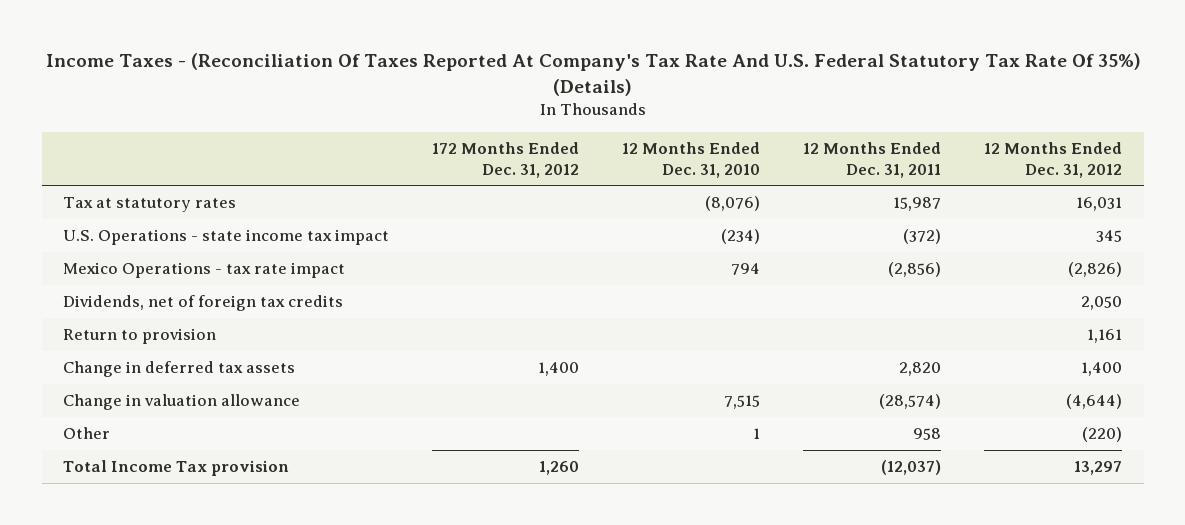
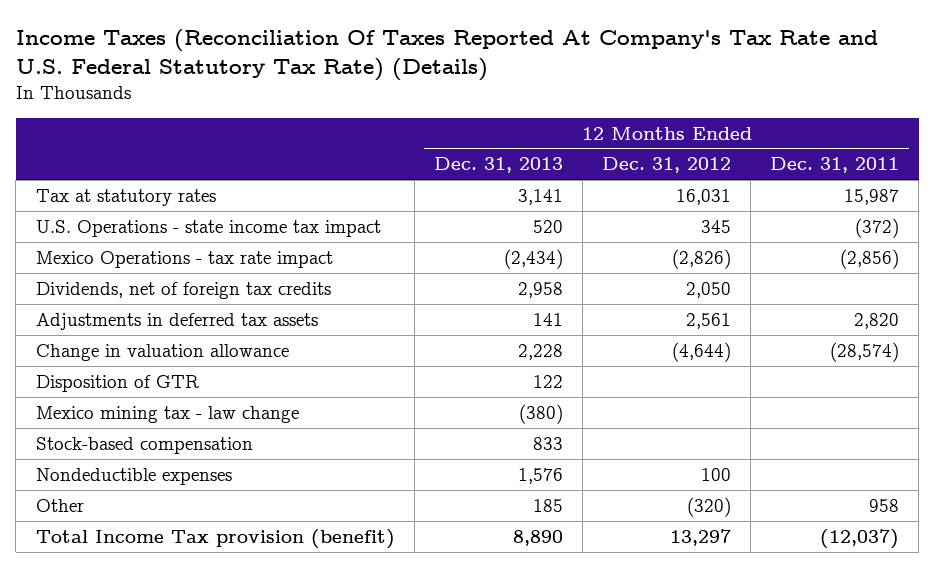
- Income Taxes - (Reconciliation Of Taxes Reported At Company's Tax Rate And U.S. Federal Statutory Tax Rate Of 35%) (Details)
+ Income Taxes (Reconciliation Of Taxes Reported At Company's Tax Rate and U.S. Federal Statutory Tax Rate) (Details)
- | 172 Months Ended Dec. 31, 2012 | 12 Months Ended Dec. 31, 2010 | 12 Months Ended Dec. 31, 2011 | 12 Months Ended Dec. 31, 2012
+ | 12 Months Ended Dec. 31, 2013 | 12 Months Ended Dec. 31, 2012 | 12 Months Ended Dec. 31, 2011
- Return to provision | | | | 1,161
- Change in deferred tax assets | 1,400 | | 2,820 | 1,400
+ Adjustments in deferred tax assets | 141 | 2,561 | 2,820
- Other | | 1 | 958 | (220)
- Total Income Tax provision | 1,260 | | (12,037) | 13,297
+ Disposition of GTR | 122 | |
+ Mexico mining tax - law change | (380) | |
+ Stock-based compensation | 833 | |
+ Nondeductible expenses | 1,576 | 100 |
+ Other | 185 | (320) | 958
+ Total Income Tax provision (benefit) | 8,890 | 13,297 | (12,037)

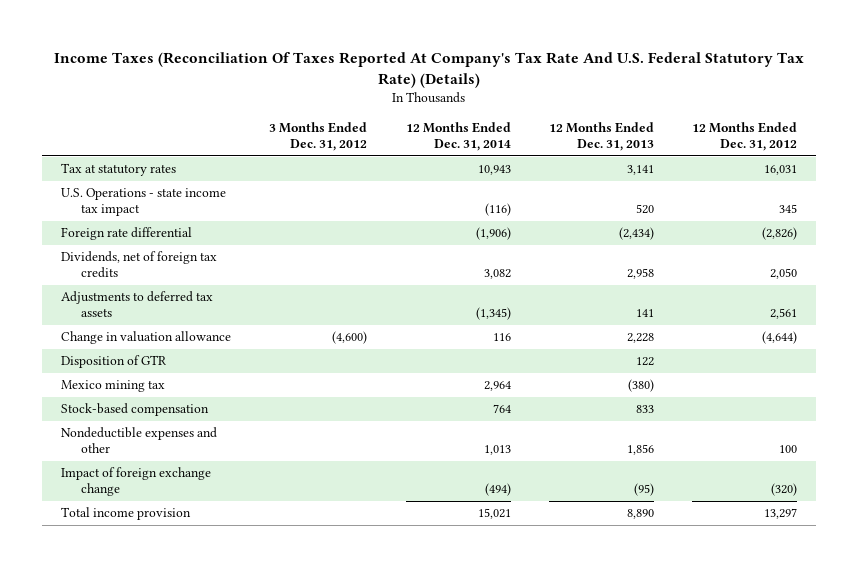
- Income Taxes (Reconciliation Of Taxes Reported At Company's Tax Rate and U.S. Federal Statutory Tax Rate) (Details)
+ Income Taxes (Reconciliation Of Taxes Reported At Company's Tax Rate And U.S. Federal Statutory Tax Rate) (Details)
- | 12 Months Ended Dec. 31, 2013 | 12 Months Ended Dec. 31, 2012 | 12 Months Ended Dec. 31, 2011
+ | 3 Months Ended Dec. 31, 2012 | 12 Months Ended Dec. 31, 2014 | 12 Months Ended Dec. 31, 2013 | 12 Months Ended Dec. 31, 2012
- Mexico Operations - tax rate impact | (2,434) | (2,826) | (2,856)
+ Foreign rate differential | | (1,906) | (2,434) | (2,826)
- Adjustments in deferred tax assets | 141 | 2,561 | 2,820
+ Adjustments to deferred tax assets | | (1,345) | 141 | 2,561
- Mexico mining tax - law change | (380) | |
+ Mexico mining tax | | 2,964 | (380) |
- Nondeductible expenses | 1,576 | 100 |
- Other | 185 | (320) | 958
- Total Income Tax provision (benefit) | 8,890 | 13,297 | (12,037)
+ Nondeductible expenses and other | | 1,013 | 1,856 | 100
+ Impact of foreign exchange change | | (494) | (95) | (320)
+ Total income provision | | 15,021 | 8,890 | 13,297

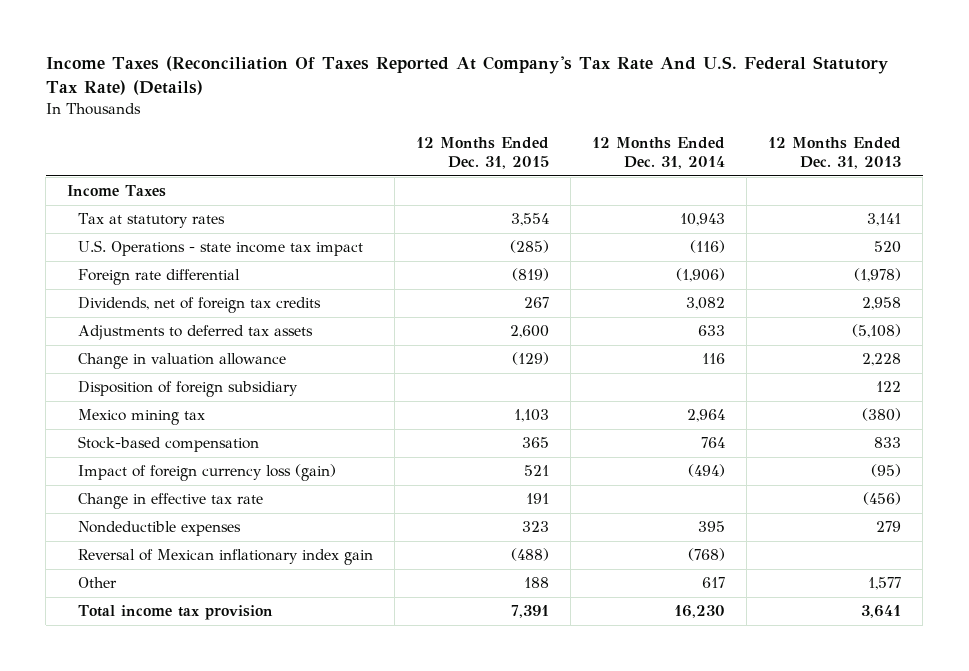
- | 3 Months Ended Dec. 31, 2012 | 12 Months Ended Dec. 31, 2014 | 12 Months Ended Dec. 31, 2013 | 12 Months Ended Dec. 31, 2012
+ | 12 Months Ended Dec. 31, 2015 | 12 Months Ended Dec. 31, 2014 | 12 Months Ended Dec. 31, 2013
+ Income Taxes
- Foreign rate differential | | (1,906) | (2,434) | (2,826)
+ Foreign rate differential | (819) | (1,906) | (1,978)
- Adjustments to deferred tax assets | | (1,345) | 141 | 2,561
+ Adjustments to deferred tax assets | 2,600 | 633 | (5,108)
- Disposition of GTR | | | 122 |
+ Disposition of foreign subsidiary | | | 122
- Nondeductible expenses and other | | 1,013 | 1,856 | 100
- Impact of foreign exchange change | | (494) | (95) | (320)
- Total income provision | | 15,021 | 8,890 | 13,297
+ Impact of foreign currency loss (gain) | 521 | (494) | (95)
+ Change in effective tax rate | 191 | | (456)
+ Nondeductible expenses | 323 | 395 | 279
+ Reversal of Mexican inflationary index gain | (488) | (768) |
+ Other | 188 | 617 | 1,577
+ Total income tax provision | 7,391 | 16,230 | 3,641

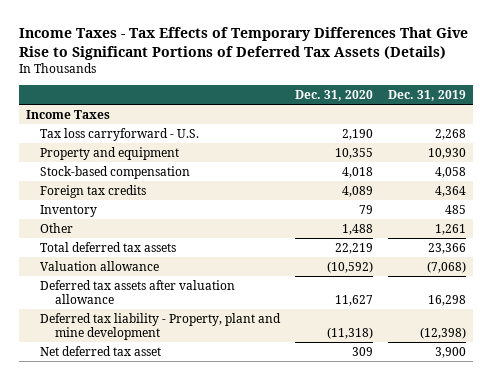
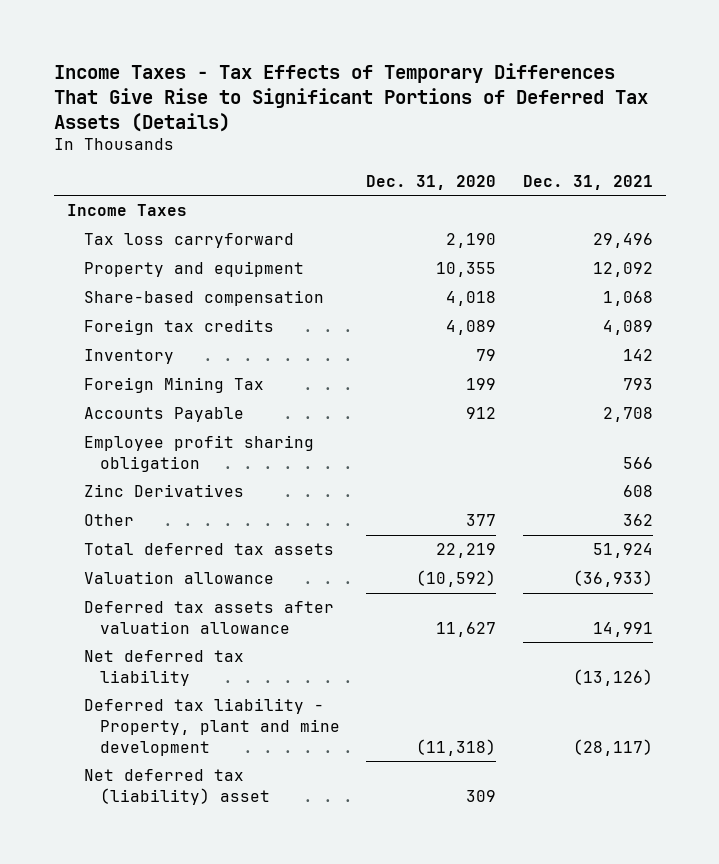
- | Dec. 31, 2020 | Dec. 31, 2019
+ | Dec. 31, 2020 | Dec. 31, 2021
- Tax loss carryforward - U.S. | 2,190 | 2,268
+ Tax loss carryforward | 2,190 | 29,496
- Stock-based compensation | 4,018 | 4,058
+ Share-based compensation | 4,018 | 1,068
- Other | 1,488 | 1,261
+ Foreign Mining Tax | 199 | 793
+ Accounts Payable | 912 | 2,708
+ Employee profit sharing obligation | | 566
+ Zinc Derivatives | | 608
+ Other | 377 | 362
+ Net deferred tax liability | | (13,126)
- Net deferred tax asset | 309 | 3,900
+ Net deferred tax (liability) asset | 309 |

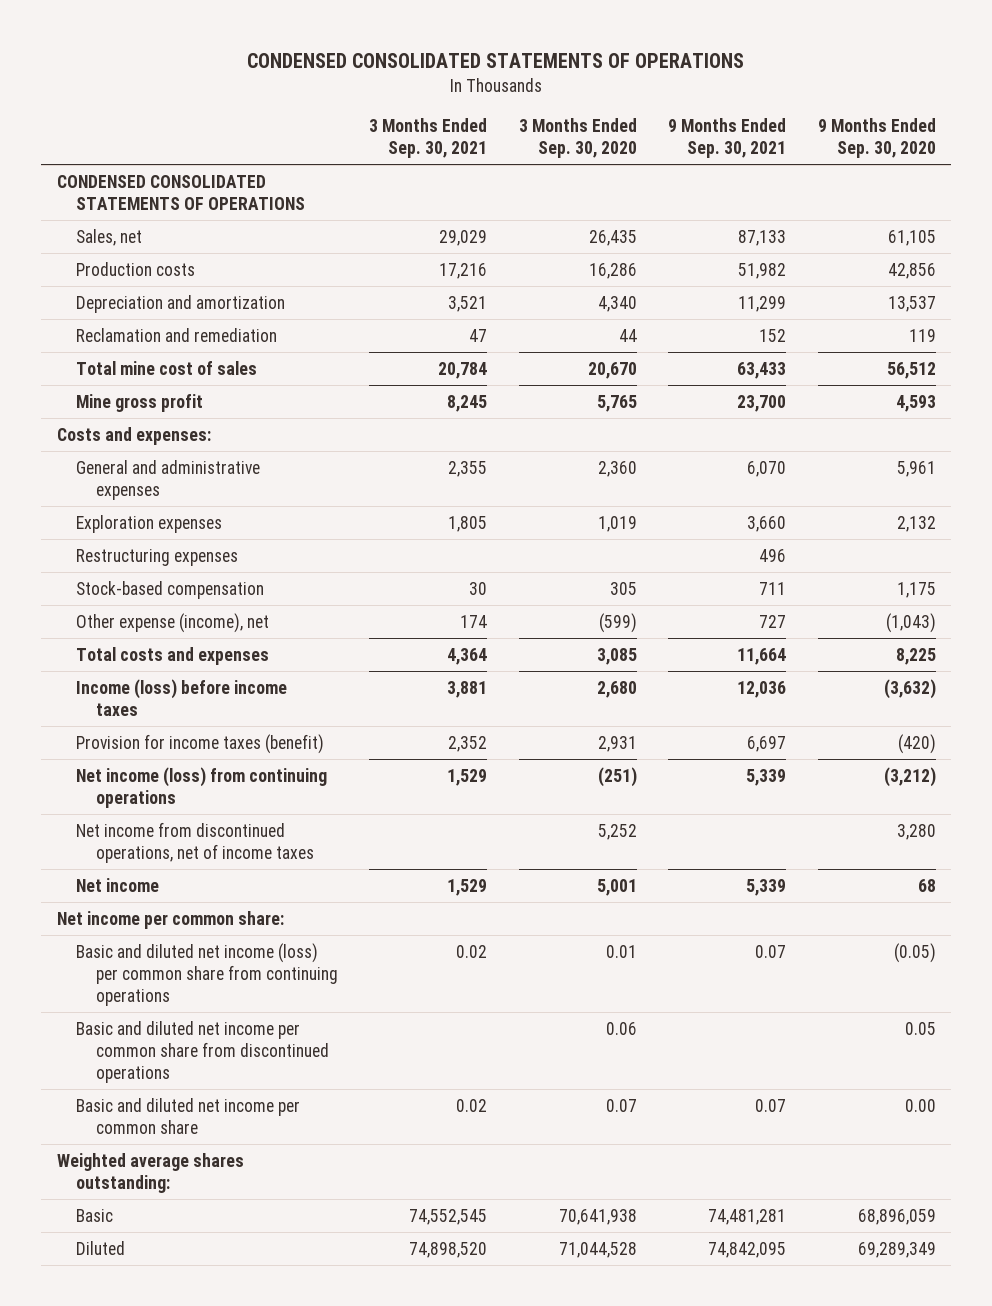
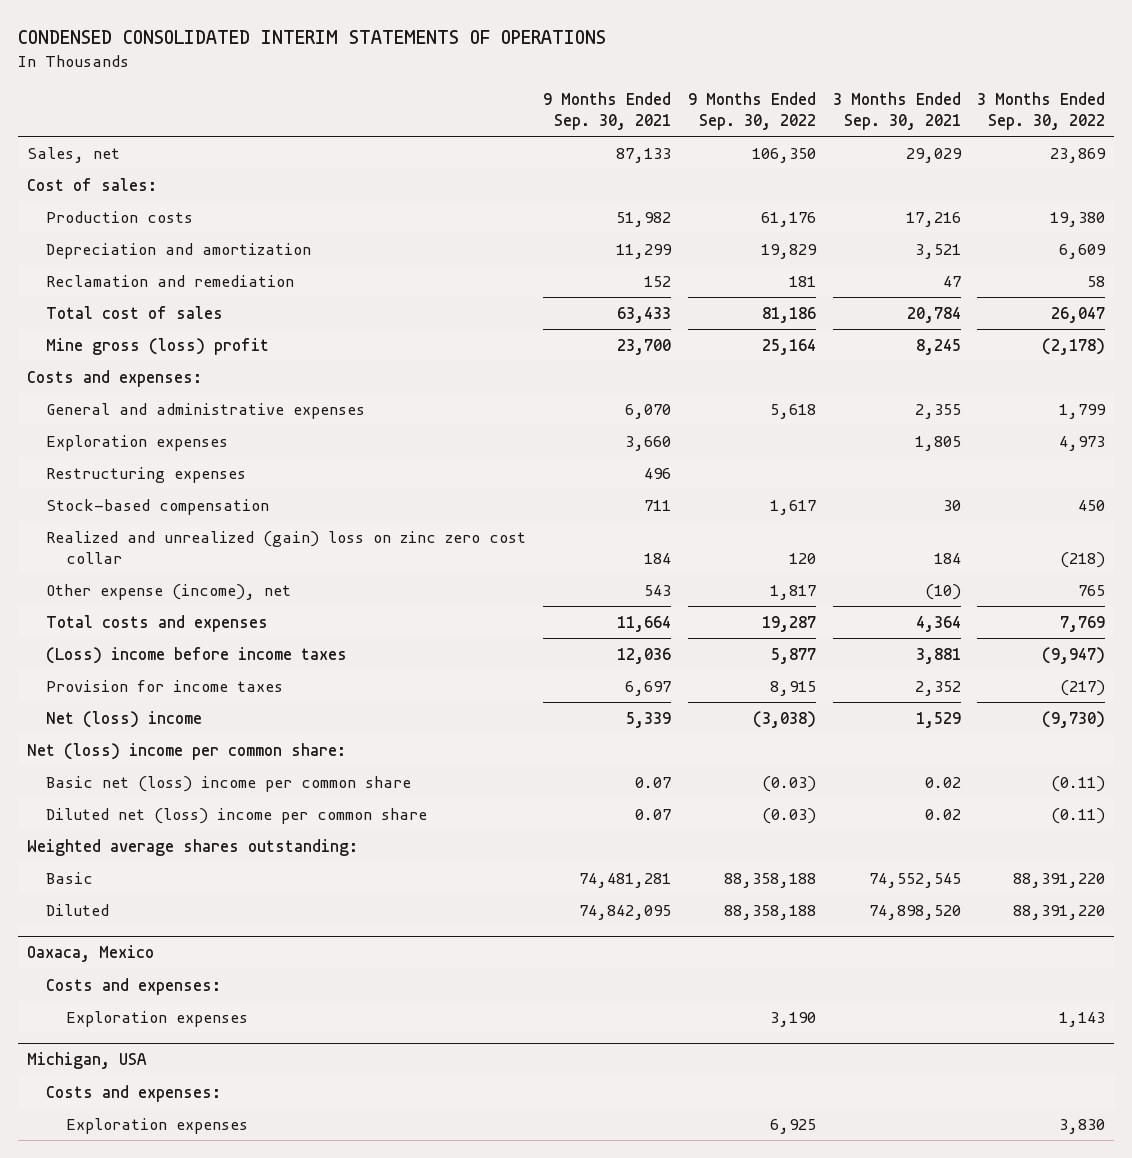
- CONDENSED CONSOLIDATED STATEMENTS OF OPERATIONS
+ CONDENSED CONSOLIDATED INTERIM STATEMENTS OF OPERATIONS
- | 3 Months Ended Sep. 30, 2021 | 3 Months Ended Sep. 30, 2020 | 9 Months Ended Sep. 30, 2021 | 9 Months Ended Sep. 30, 2020
+ | 9 Months Ended Sep. 30, 2021 | 9 Months Ended Sep. 30, 2022 | 3 Months Ended Sep. 30, 2021 | 3 Months Ended Sep. 30, 2022
- CONDENSED CONSOLIDATED STATEMENTS OF OPERATIONS
+ Cost of sales:
- Total mine cost of sales | 20,784 | 20,670 | 63,433 | 56,512
- Mine gross profit | 8,245 | 5,765 | 23,700 | 4,593
+ Total cost of sales | 63,433 | 81,186 | 20,784 | 26,047
+ Mine gross (loss) profit | 23,700 | 25,164 | 8,245 | (2,178)
- Other expense (income), net | 174 | (599) | 727 | (1,043)
+ Realized and unrealized (gain) loss on zinc zero cost collar | 184 | 120 | 184 | (218)
+ Other expense (income), net | 543 | 1,817 | (10) | 765
- Income (loss) before income taxes | 3,881 | 2,680 | 12,036 | (3,632)
- Provision for income taxes (benefit) | 2,352 | 2,931 | 6,697 | (420)
- Net income (loss) from continuing operations | 1,529 | (251) | 5,339 | (3,212)
- Net income from discontinued operations, net of income taxes | | 5,252 | | 3,280
- Net income | 1,529 | 5,001 | 5,339 | 68
- Net income per common share:
- Basic and diluted net income (loss) per common share from continuing operations | 0.02 | 0.01 | 0.07 | (0.05)
- Basic and diluted net income per common share from discontinued operations | | 0.06 | | 0.05
- Basic and diluted net income per common share | 0.02 | 0.07 | 0.07 | 0.00
+ (Loss) income before income taxes | 12,036 | 5,877 | 3,881 | (9,947)
+ Provision for income taxes | 6,697 | 8,915 | 2,352 | (217)
+ Net (loss) income | 5,339 | (3,038) | 1,529 | (9,730)
+ Net (loss) income per common share:
+ Basic net (loss) income per common share | 0.07 | (0.03) | 0.02 | (0.11)
+ Diluted net (loss) income per common share | 0.07 | (0.03) | 0.02 | (0.11)
+ Oaxaca, Mexico
+ Costs and expenses:
+ Exploration expenses | | 3,190 | | 1,143
+ Michigan, USA
+ Costs and expenses:
+ Exploration expenses | | 6,925 | | 3,830

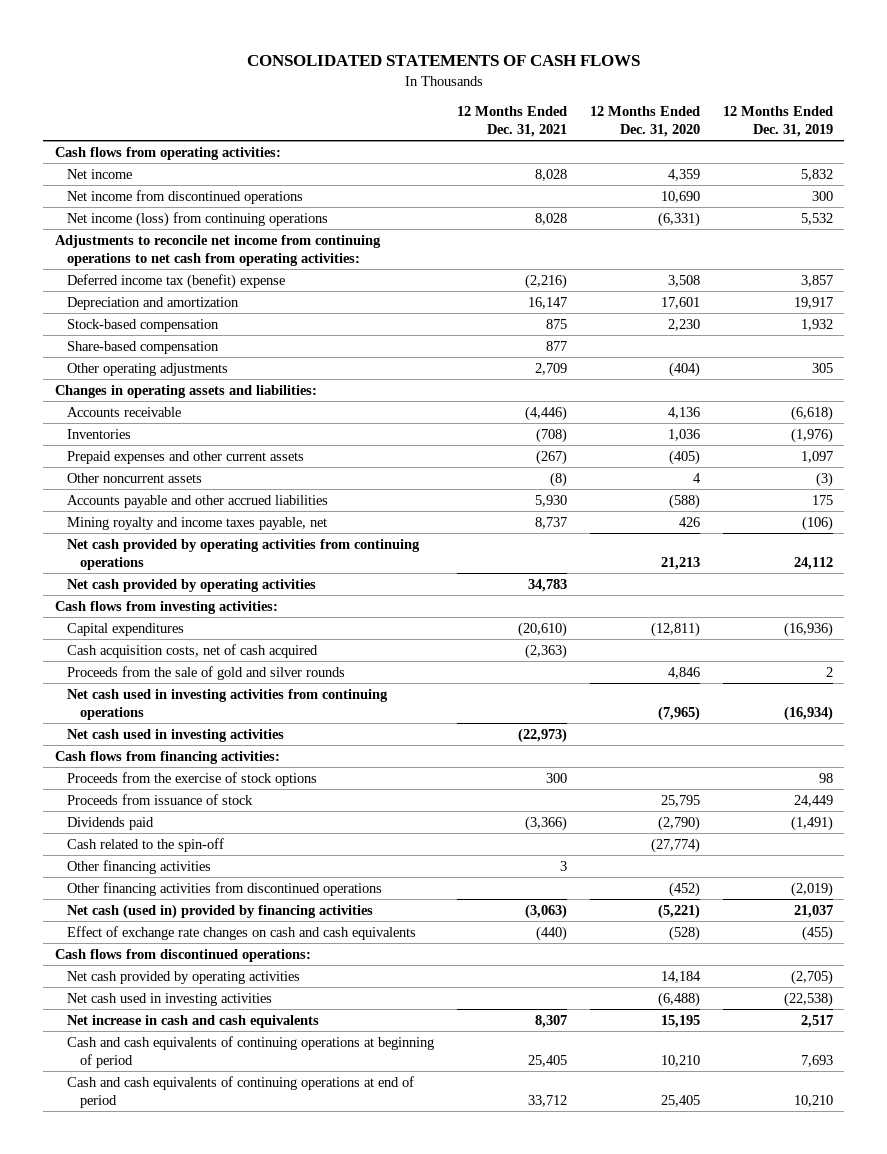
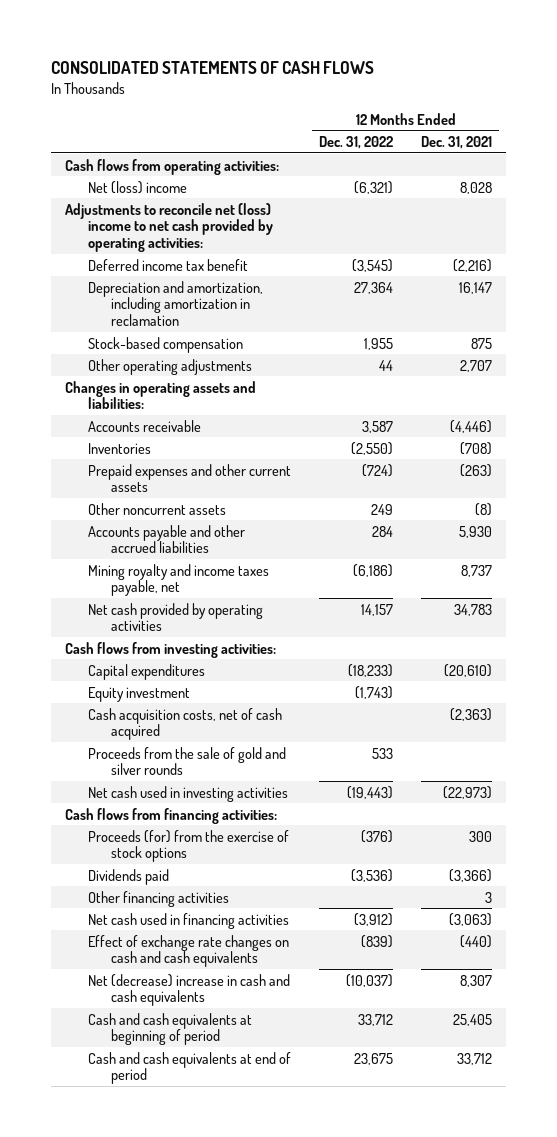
- | 12 Months Ended Dec. 31, 2021 | 12 Months Ended Dec. 31, 2020 | 12 Months Ended Dec. 31, 2019
+ | 12 Months Ended Dec. 31, 2022 | 12 Months Ended Dec. 31, 2021
- Net income | 8,028 | 4,359 | 5,832
- Net income from discontinued operations | | 10,690 | 300
- Net income (loss) from continuing operations | 8,028 | (6,331) | 5,532
- Adjustments to reconcile net income from continuing operations to net cash from operating activities:
- Deferred income tax (benefit) expense | (2,216) | 3,508 | 3,857
- Depreciation and amortization | 16,147 | 17,601 | 19,917
+ Net (loss) income | (6,321) | 8,028
+ Adjustments to reconcile net (loss) income to net cash provided by operating activities:
+ Deferred income tax benefit | (3,545) | (2,216)
+ Depreciation and amortization, including amortization in reclamation | 27,364 | 16,147
- Share-based compensation | 877 | |
- Other operating adjustments | 2,709 | (404) | 305
+ Other operating adjustments | 44 | 2,707
- Prepaid expenses and other current assets | (267) | (405) | 1,097
+ Prepaid expenses and other current assets | (724) | (263)
- Net cash provided by operating activities from continuing operations | | 21,213 | 24,112
+ Equity investment | (1,743) |
- Net cash used in investing activities from continuing operations | | (7,965) | (16,934)
- Proceeds from the exercise of stock options | 300 | | 98
- Proceeds from issuance of stock | | 25,795 | 24,449
+ Proceeds (for) from the exercise of stock options | (376) | 300
- Cash related to the spin-off | | (27,774) |
- Other financing activities from discontinued operations | | (452) | (2,019)
- Net cash (used in) provided by financing activities | (3,063) | (5,221) | 21,037
+ Net cash used in financing activities | (3,912) | (3,063)
- Cash flows from discontinued operations:
- Net cash provided by operating activities | | 14,184 | (2,705)
- Net cash used in investing activities | | (6,488) | (22,538)
- Net increase in cash and cash equivalents | 8,307 | 15,195 | 2,517
- Cash and cash equivalents of continuing operations at beginning of period | 25,405 | 10,210 | 7,693
- Cash and cash equivalents of continuing operations at end of period | 33,712 | 25,405 | 10,210
+ Net (decrease) increase in cash and cash equivalents | (10,037) | 8,307
+ Cash and cash equivalents at beginning of period | 33,712 | 25,405
+ Cash and cash equivalents at end of period | 23,675 | 33,712

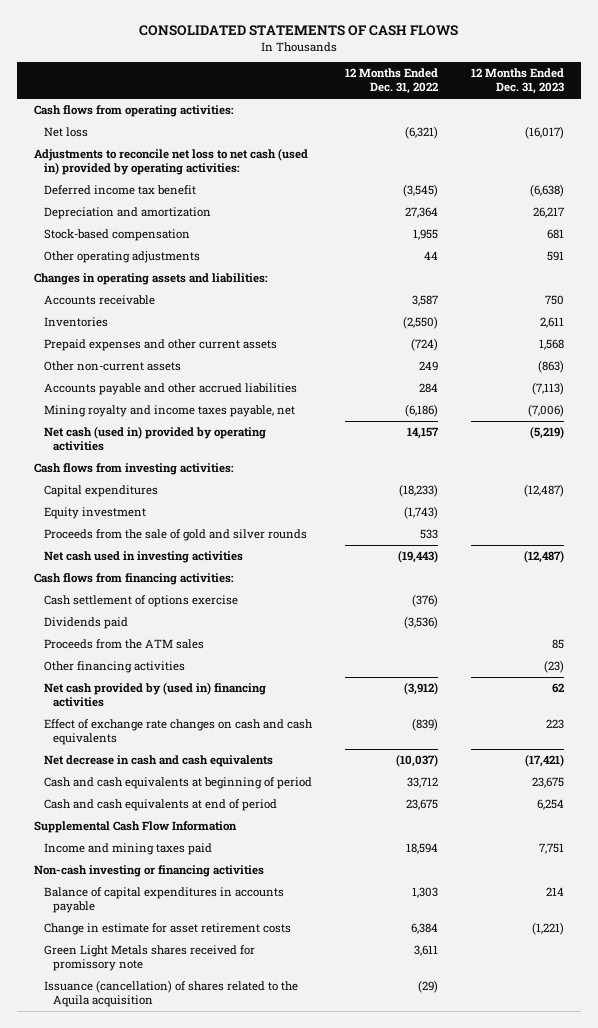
- | 12 Months Ended Dec. 31, 2022 | 12 Months Ended Dec. 31, 2021
+ | 12 Months Ended Dec. 31, 2022 | 12 Months Ended Dec. 31, 2023
- Net (loss) income | (6,321) | 8,028
- Adjustments to reconcile net (loss) income to net cash provided by operating activities:
+ Net loss | (6,321) | (16,017)
+ Adjustments to reconcile net loss to net cash (used in) provided by operating activities:
- Depreciation and amortization, including amortization in reclamation | 27,364 | 16,147
+ Depreciation and amortization | 27,364 | 26,217
- Other noncurrent assets | 249 | (8)
+ Other non-current assets | 249 | (863)
- Net cash provided by operating activities | 14,157 | 34,783
+ Net cash (used in) provided by operating activities | 14,157 | (5,219)
- Cash acquisition costs, net of cash acquired | | (2,363)
- Proceeds (for) from the exercise of stock options | (376) | 300
+ Cash settlement of options exercise | (376) |
+ Proceeds from the ATM sales | | 85
- Net cash used in financing activities | (3,912) | (3,063)
+ Net cash provided by (used in) financing activities | (3,912) | 62
- Net (decrease) increase in cash and cash equivalents | (10,037) | 8,307
+ Net decrease in cash and cash equivalents | (10,037) | (17,421)
+ Supplemental Cash Flow Information
+ Income and mining taxes paid | 18,594 | 7,751
+ Non-cash investing or financing activities
+ Balance of capital expenditures in accounts payable | 1,303 | 214
+ Change in estimate for asset retirement costs | 6,384 | (1,221)
+ Green Light Metals shares received for promissory note | 3,611 |
+ Issuance (cancellation) of shares related to the Aquila acquisition | (29) |

